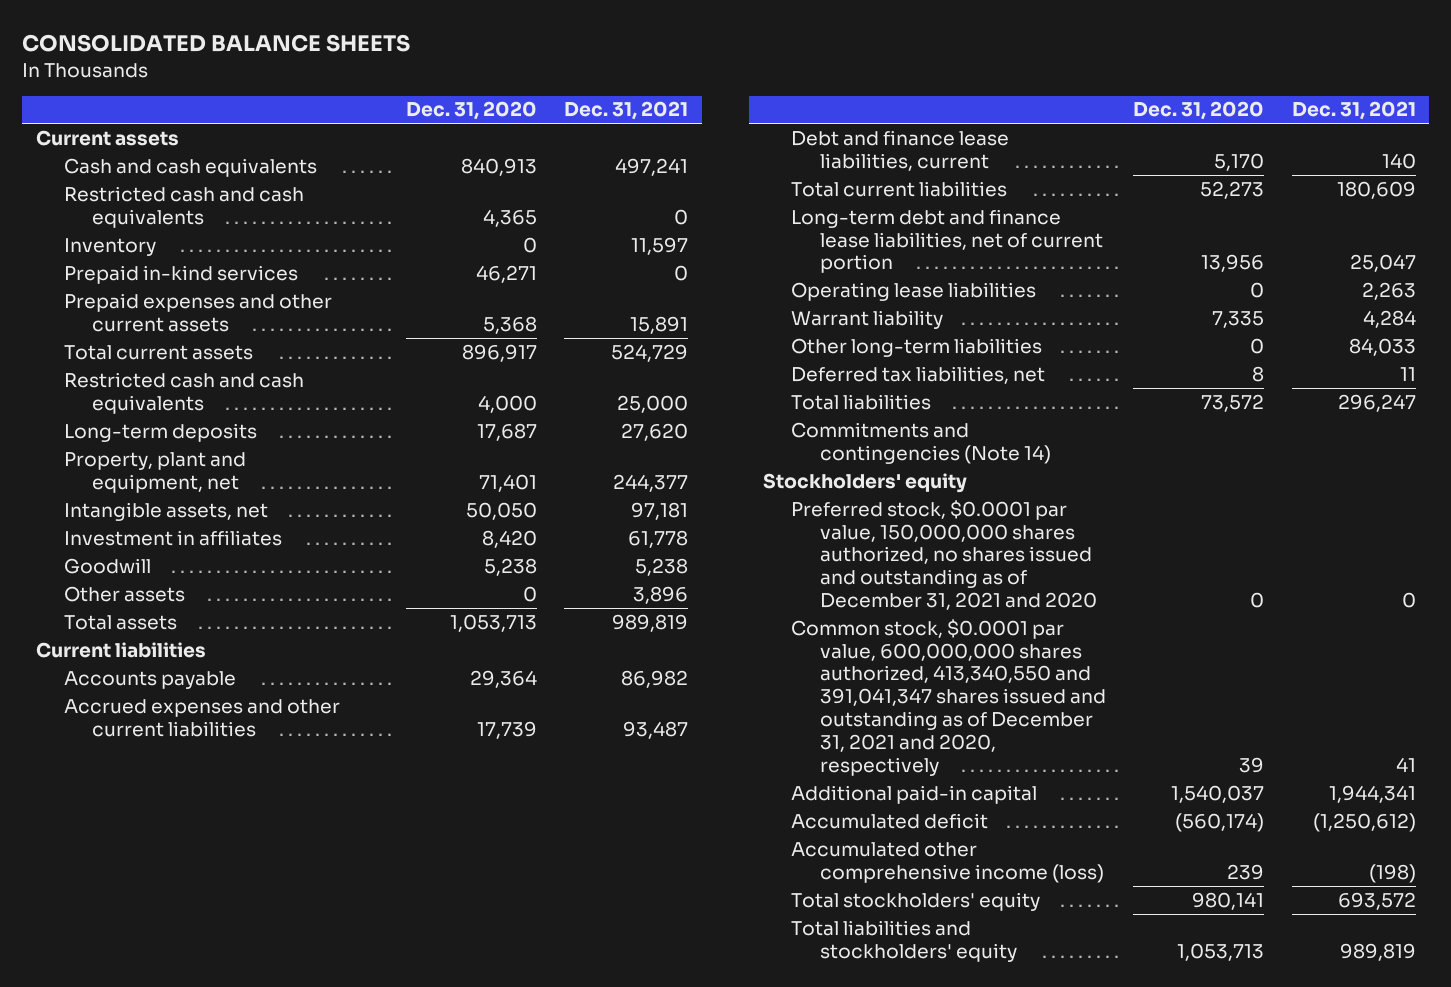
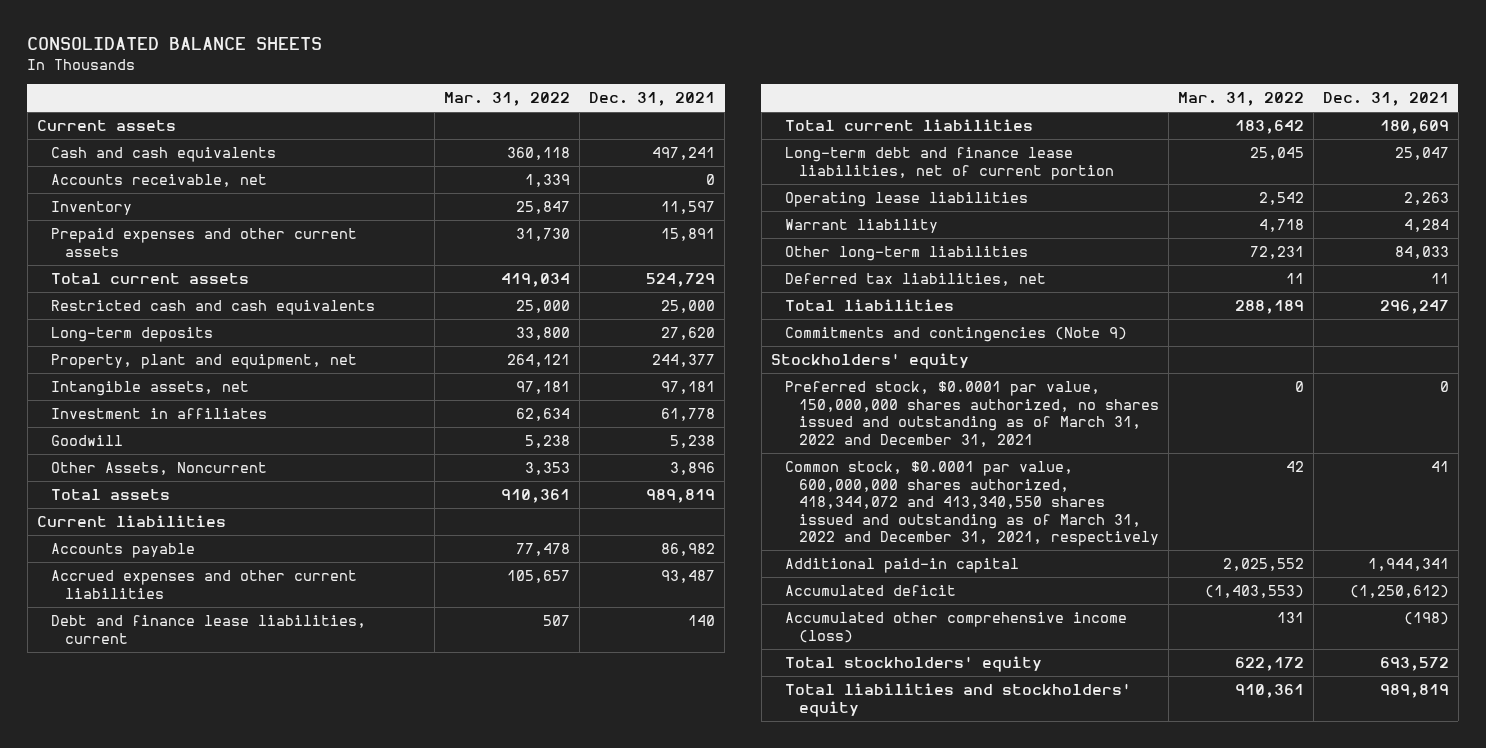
- | Dec. 31, 2020 | Dec. 31, 2021
+ | Mar. 31, 2022 | Dec. 31, 2021
- Restricted cash and cash equivalents | 4,365 | 0
+ Accounts receivable, net | 1,339 | 0
- Prepaid in-kind services | 46,271 | 0
- Other assets | 0 | 3,896
+ Other Assets, Noncurrent | 3,353 | 3,896
- Commitments and contingencies (Note 14)
+ Commitments and contingencies (Note 9)
- Preferred stock, $0.0001 par value, 150,000,000 shares authorized, no shares issued and outstanding as of December 31, 2021 and 2020 | 0 | 0
- Common stock, $0.0001 par value, 600,000,000 shares authorized, 413,340,550 and 391,041,347 shares issued and outstanding as of December 31, 2021 and 2020, respectively | 39 | 41
+ Preferred stock, $0.0001 par value, 150,000,000 shares authorized, no shares issued and outstanding as of March 31, 2022 and December 31, 2021 | 0 | 0
+ Common stock, $0.0001 par value, 600,000,000 shares authorized, 418,344,072 and 413,340,550 shares issued and outstanding as of March 31, 2022 and December 31, 2021, respectively | 42 | 41

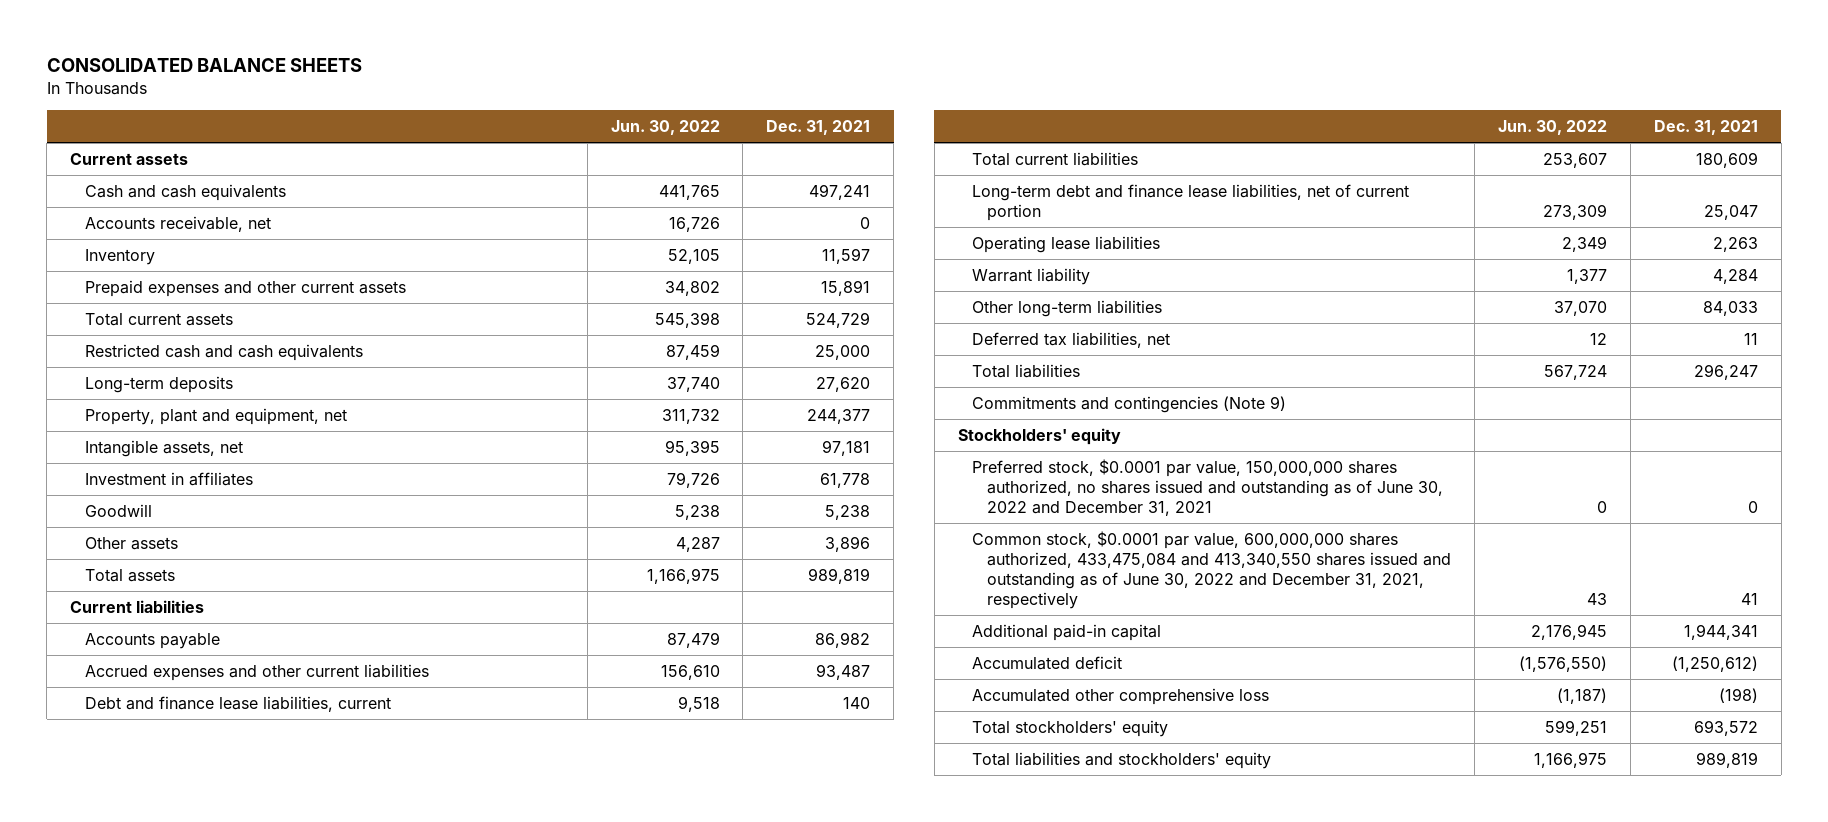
- | Mar. 31, 2022 | Dec. 31, 2021
+ | Jun. 30, 2022 | Dec. 31, 2021
- Other Assets, Noncurrent | 3,353 | 3,896
+ Other assets | 4,287 | 3,896
- Preferred stock, $0.0001 par value, 150,000,000 shares authorized, no shares issued and outstanding as of March 31, 2022 and December 31, 2021 | 0 | 0
- Common stock, $0.0001 par value, 600,000,000 shares authorized, 418,344,072 and 413,340,550 shares issued and outstanding as of March 31, 2022 and December 31, 2021, respectively | 42 | 41
+ Preferred stock, $0.0001 par value, 150,000,000 shares authorized, no shares issued and outstanding as of June 30, 2022 and December 31, 2021 | 0 | 0
+ Common stock, $0.0001 par value, 600,000,000 shares authorized, 433,475,084 and 413,340,550 shares issued and outstanding as of June 30, 2022 and December 31, 2021, respectively | 43 | 41
- Accumulated other comprehensive income (loss) | 131 | (198)
+ Accumulated other comprehensive loss | (1,187) | (198)

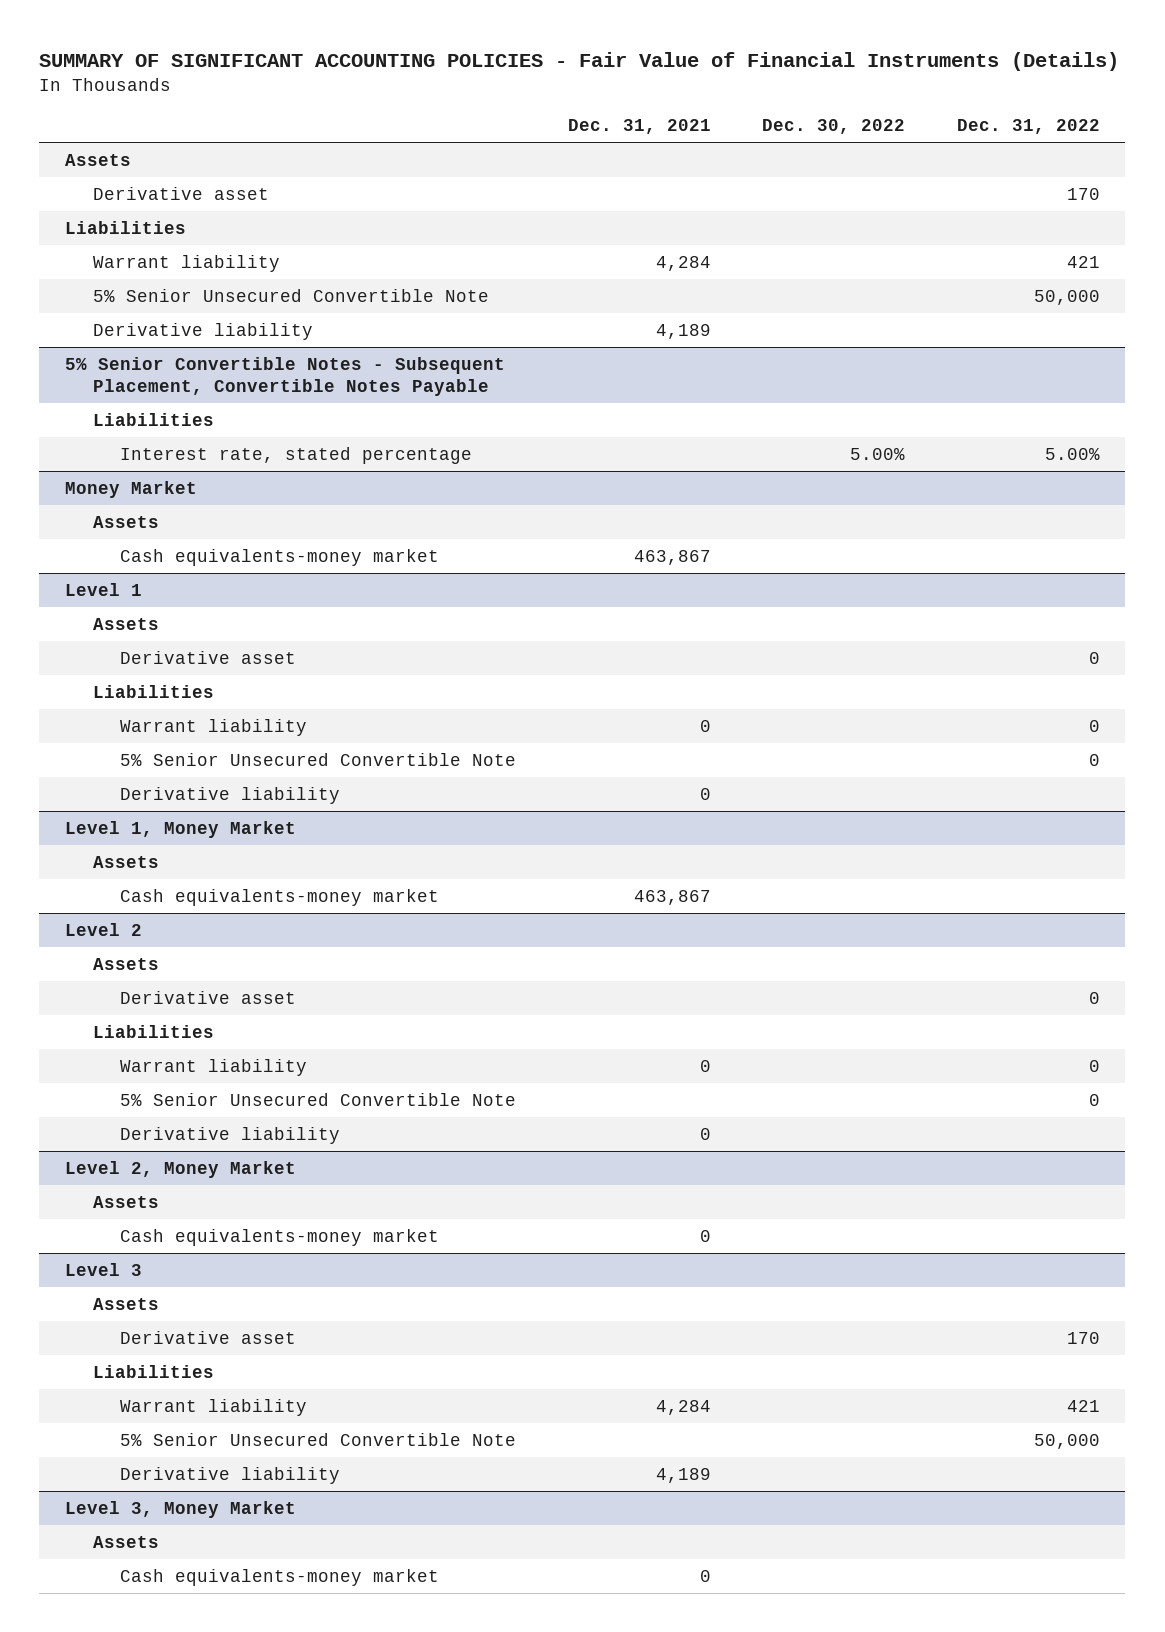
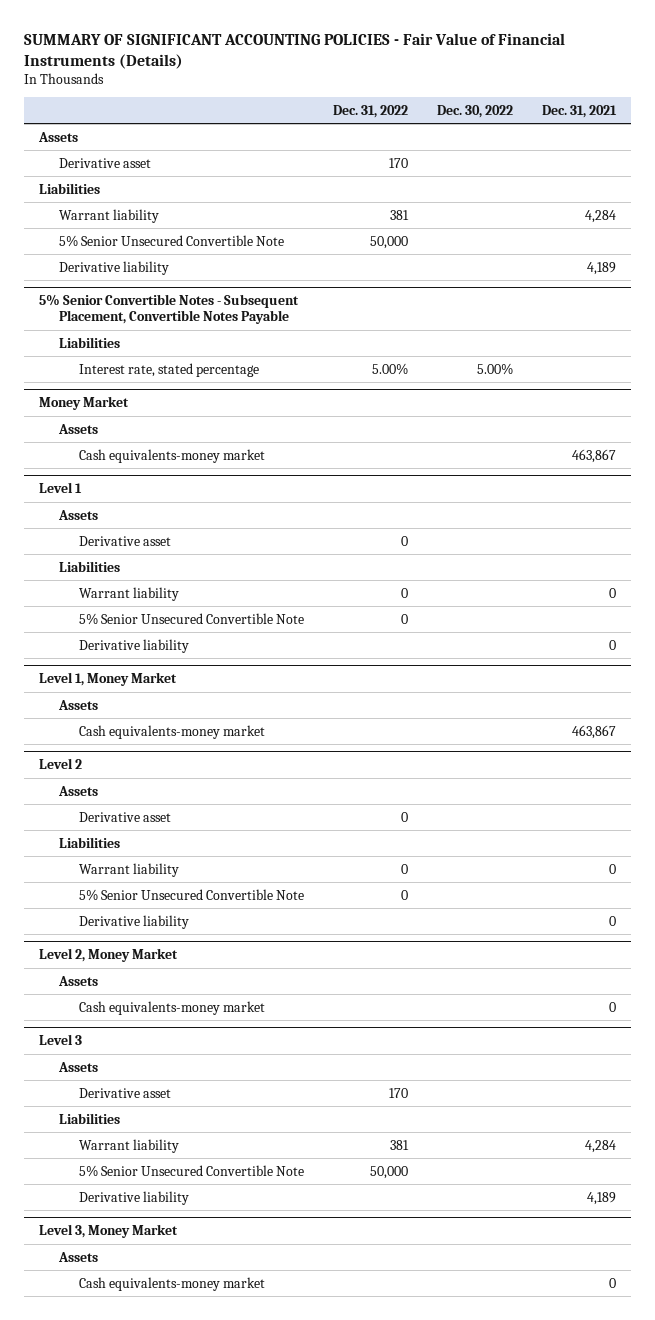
- | Dec. 31, 2021 | Dec. 30, 2022 | Dec. 31, 2022
+ | Dec. 31, 2022 | Dec. 30, 2022 | Dec. 31, 2021
- Warrant liability | 4,284 | | 421
+ Warrant liability | 381 | | 4,284
@ Level 3
- Warrant liability | 4,284 | | 421
+ Warrant liability | 381 | | 4,284

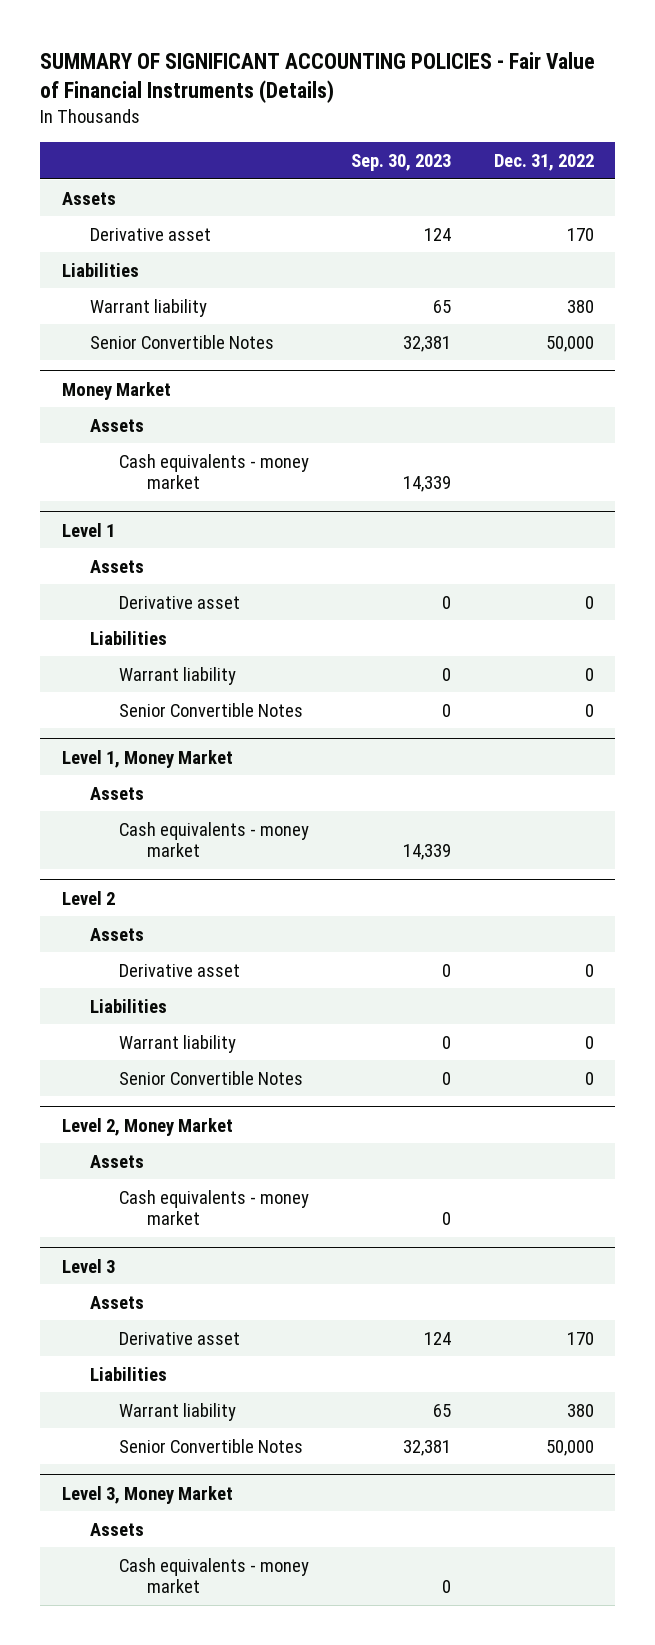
- | Dec. 31, 2022 | Dec. 30, 2022 | Dec. 31, 2021
+ | Sep. 30, 2023 | Dec. 31, 2022
- Warrant liability | 381 | | 4,284
- 5% Senior Unsecured Convertible Note | 50,000 | |
- Derivative liability | | | 4,189
- 5% Senior Convertible Notes - Subsequent Placement, Convertible Notes Payable
- Liabilities
- Interest rate, stated percentage | 5.00% | 5.00% |
+ Warrant liability | 65 | 380
+ Senior Convertible Notes | 32,381 | 50,000
@ Money Market
- Cash equivalents-money market | | | 463,867
+ Cash equivalents - money market | 14,339 |
@ Level 1
- 5% Senior Unsecured Convertible Note | 0 | |
- Derivative liability | | | 0
+ Senior Convertible Notes | 0 | 0
@ Level 1, Money Market
- Cash equivalents-money market | | | 463,867
+ Cash equivalents - money market | 14,339 |
@ Level 2
- 5% Senior Unsecured Convertible Note | 0 | |
- Derivative liability | | | 0
+ Senior Convertible Notes | 0 | 0
@ Level 2, Money Market
- Cash equivalents-money market | | | 0
+ Cash equivalents - money market | 0 |
@ Level 3
- Warrant liability | 381 | | 4,284
- 5% Senior Unsecured Convertible Note | 50,000 | |
- Derivative liability | | | 4,189
+ Warrant liability | 65 | 380
+ Senior Convertible Notes | 32,381 | 50,000
@ Level 3, Money Market
- Cash equivalents-money market | | | 0
+ Cash equivalents - money market | 0 |

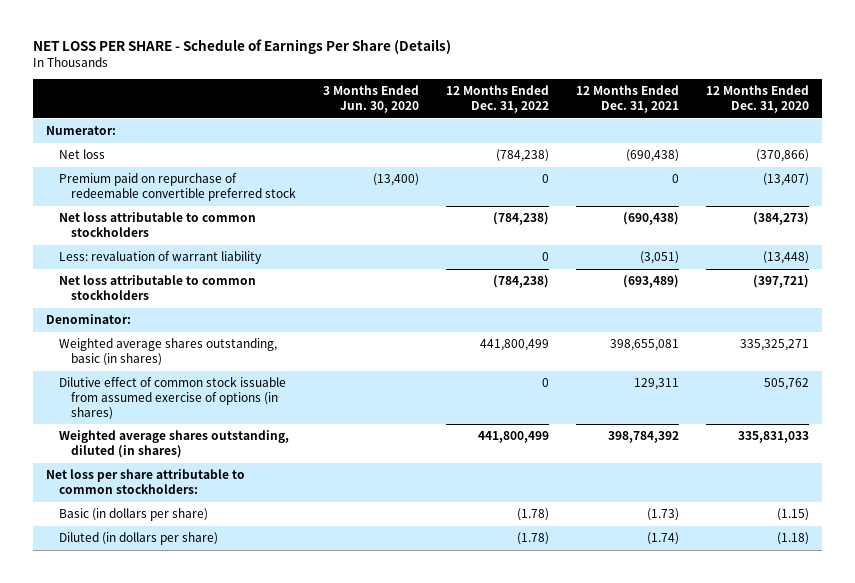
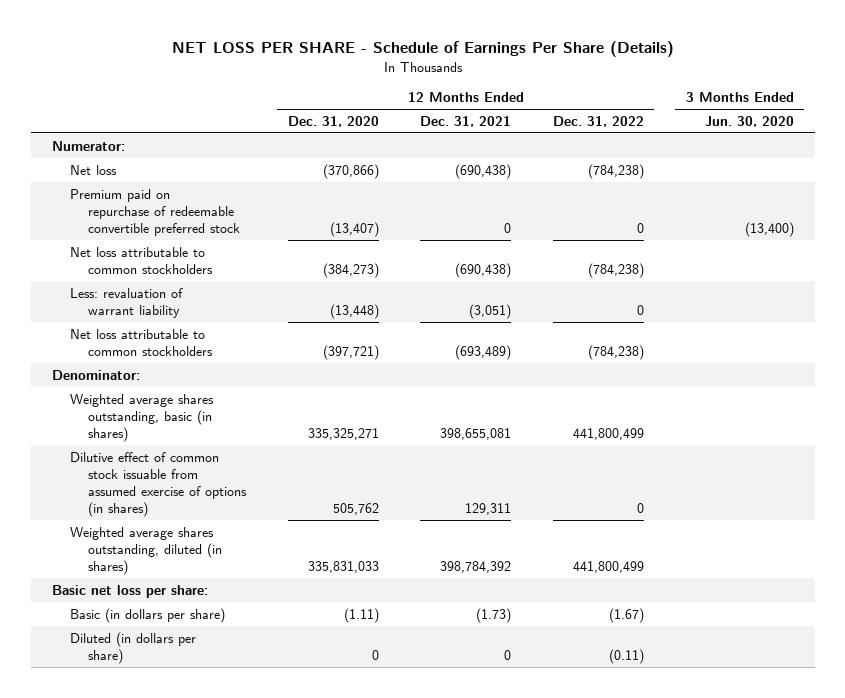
- | 3 Months Ended Jun. 30, 2020 | 12 Months Ended Dec. 31, 2022 | 12 Months Ended Dec. 31, 2021 | 12 Months Ended Dec. 31, 2020
+ | 12 Months Ended Dec. 31, 2020 | 12 Months Ended Dec. 31, 2021 | 12 Months Ended Dec. 31, 2022 | 3 Months Ended Jun. 30, 2020
- Net loss per share attributable to common stockholders:
- Basic (in dollars per share) | | (1.78) | (1.73) | (1.15)
- Diluted (in dollars per share) | | (1.78) | (1.74) | (1.18)
+ Basic net loss per share:
+ Basic (in dollars per share) | (1.11) | (1.73) | (1.67) |
+ Diluted (in dollars per share) | 0 | 0 | (0.11) |

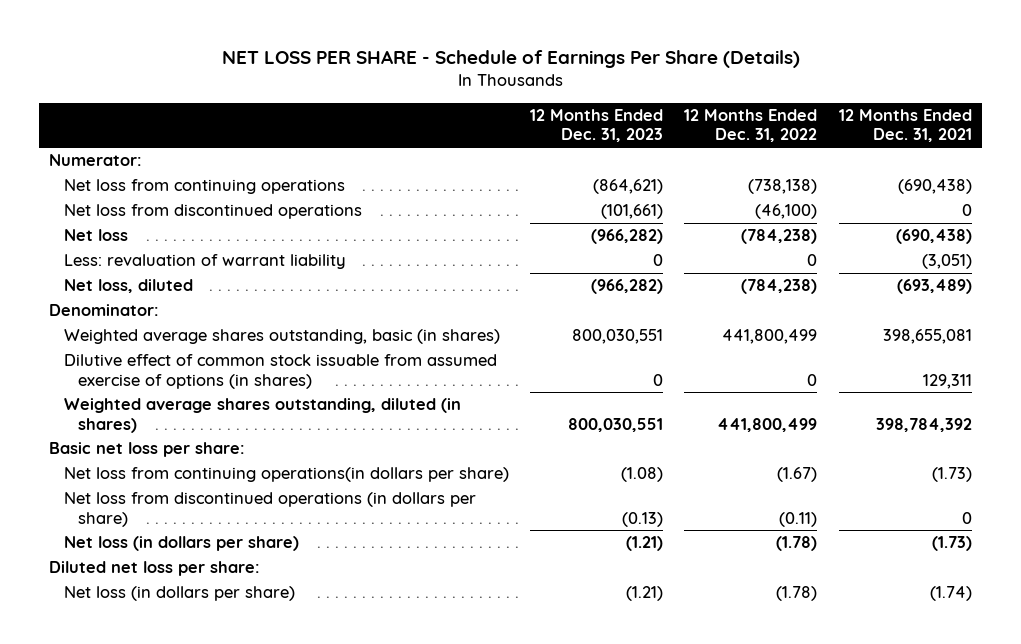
- | 12 Months Ended Dec. 31, 2020 | 12 Months Ended Dec. 31, 2021 | 12 Months Ended Dec. 31, 2022 | 3 Months Ended Jun. 30, 2020
+ | 12 Months Ended Dec. 31, 2023 | 12 Months Ended Dec. 31, 2022 | 12 Months Ended Dec. 31, 2021
+ Net loss from continuing operations | (864,621) | (738,138) | (690,438)
+ Net loss from discontinued operations | (101,661) | (46,100) | 0
- Premium paid on repurchase of redeemable convertible preferred stock | (13,407) | 0 | 0 | (13,400)
- Net loss attributable to common stockholders | (384,273) | (690,438) | (784,238) |
- Net loss attributable to common stockholders | (397,721) | (693,489) | (784,238) |
+ Net loss, diluted | (966,282) | (784,238) | (693,489)
- Basic (in dollars per share) | (1.11) | (1.73) | (1.67) |
- Diluted (in dollars per share) | 0 | 0 | (0.11) |
+ Net loss from continuing operations(in dollars per share) | (1.08) | (1.67) | (1.73)
+ Net loss from discontinued operations (in dollars per share) | (0.13) | (0.11) | 0
+ Net loss (in dollars per share) | (1.21) | (1.78) | (1.73)
+ Diluted net loss per share:
+ Net loss (in dollars per share) | (1.21) | (1.78) | (1.74)

